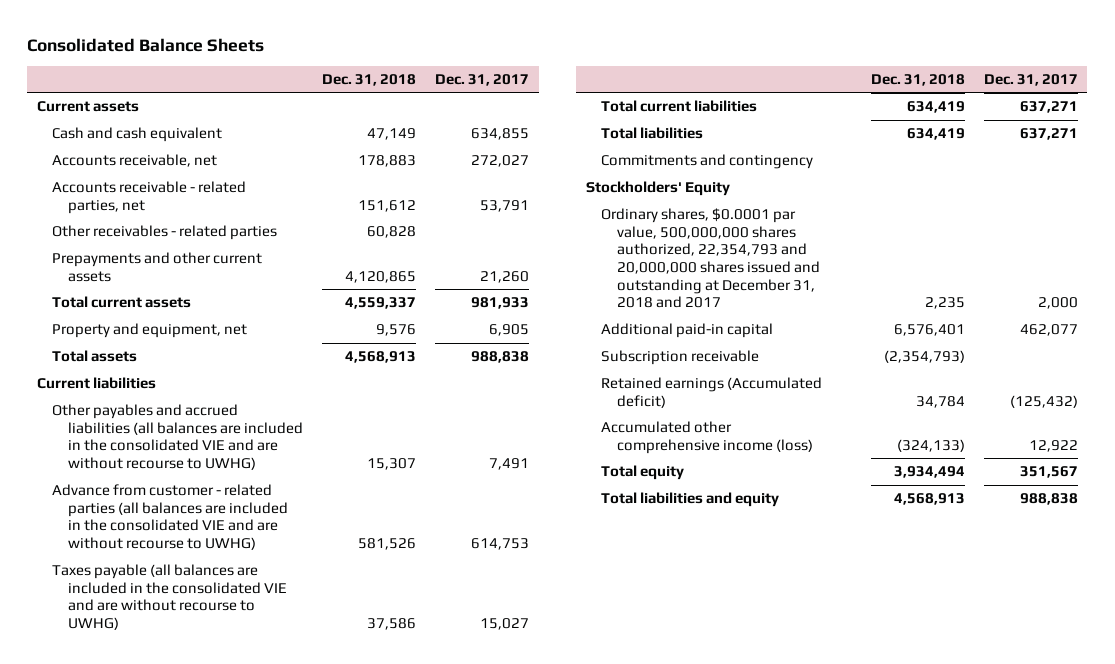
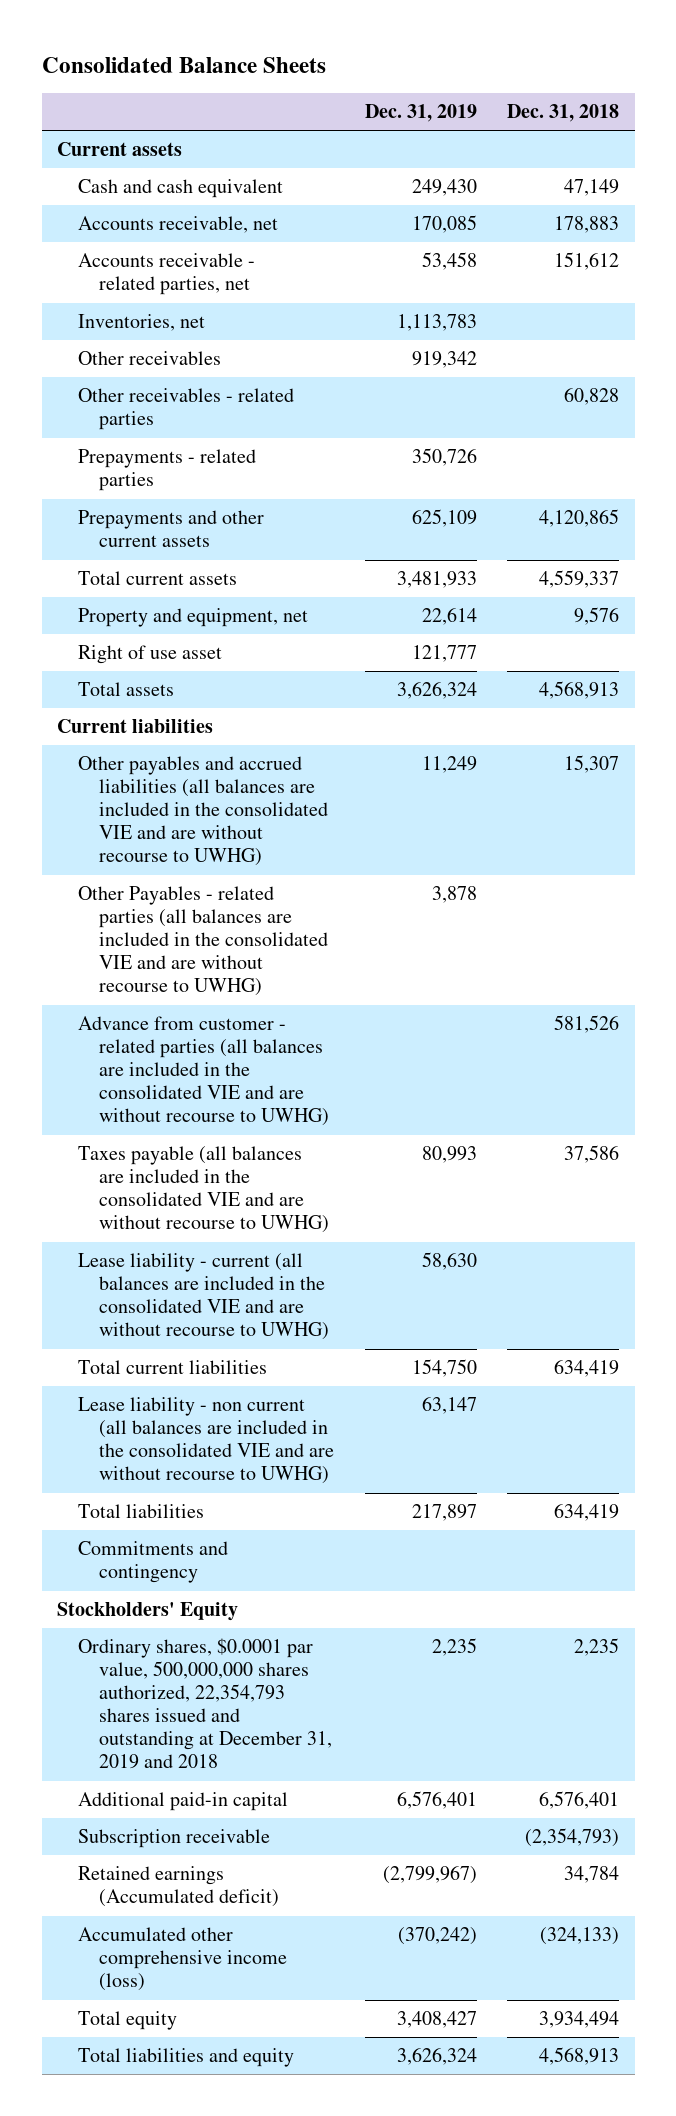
- | Dec. 31, 2018 | Dec. 31, 2017
+ | Dec. 31, 2019 | Dec. 31, 2018
+ Inventories, net | 1,113,783 |
+ Other receivables | 919,342 |
+ Prepayments - related parties | 350,726 |
+ Right of use asset | 121,777 |
+ Other Payables - related parties (all balances are included in the consolidated VIE and are without recourse to UWHG) | 3,878 |
+ Lease liability - current (all balances are included in the consolidated VIE and are without recourse to UWHG) | 58,630 |
+ Lease liability - non current (all balances are included in the consolidated VIE and are without recourse to UWHG) | 63,147 |
- Ordinary shares, $0.0001 par value, 500,000,000 shares authorized, 22,354,793 and 20,000,000 shares issued and outstanding at December 31, 2018 and 2017 | 2,235 | 2,000
+ Ordinary shares, $0.0001 par value, 500,000,000 shares authorized, 22,354,793 shares issued and outstanding at December 31, 2019 and 2018 | 2,235 | 2,235

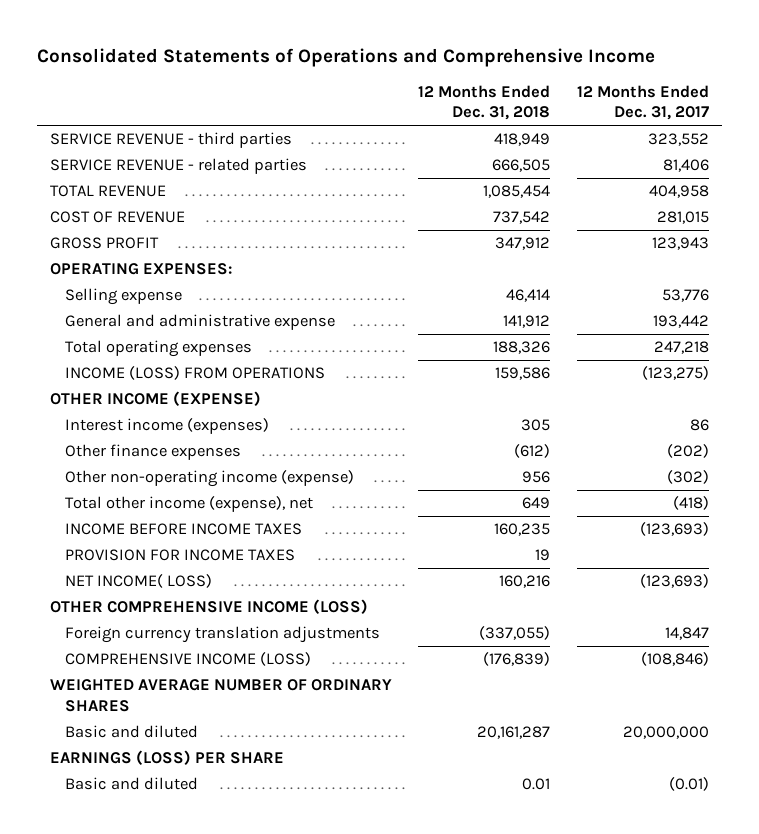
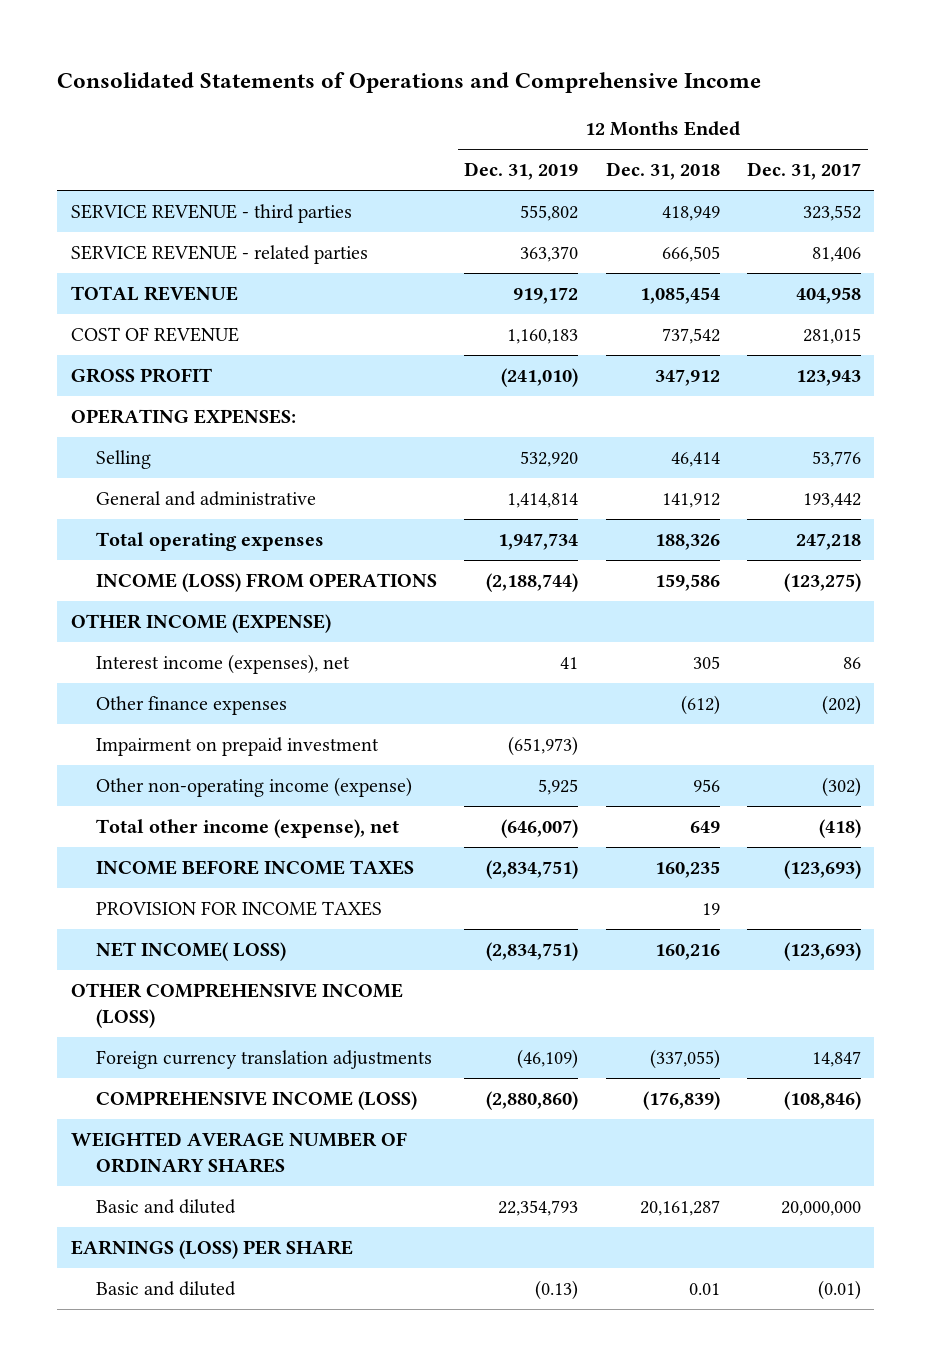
- | 12 Months Ended Dec. 31, 2018 | 12 Months Ended Dec. 31, 2017
+ | 12 Months Ended Dec. 31, 2019 | 12 Months Ended Dec. 31, 2018 | 12 Months Ended Dec. 31, 2017
- Selling expense | 46,414 | 53,776
- General and administrative expense | 141,912 | 193,442
+ Selling | 532,920 | 46,414 | 53,776
+ General and administrative | 1,414,814 | 141,912 | 193,442
- Interest income (expenses) | 305 | 86
+ Interest income (expenses), net | 41 | 305 | 86
+ Impairment on prepaid investment | (651,973) | |

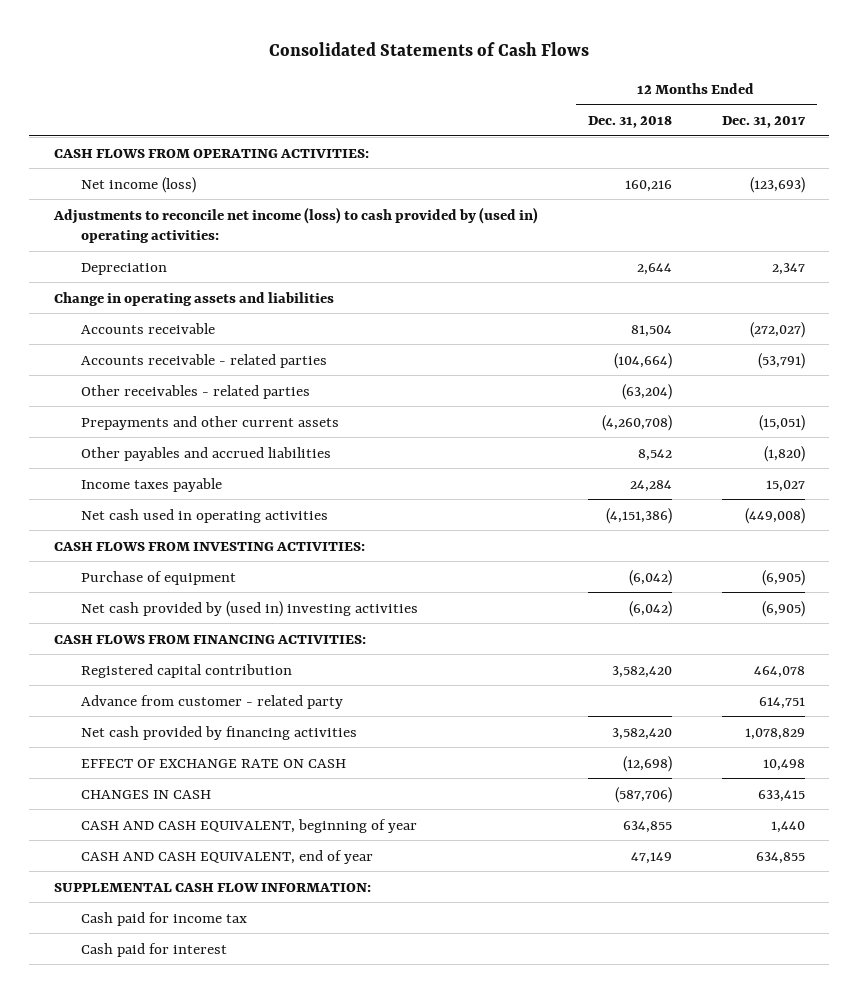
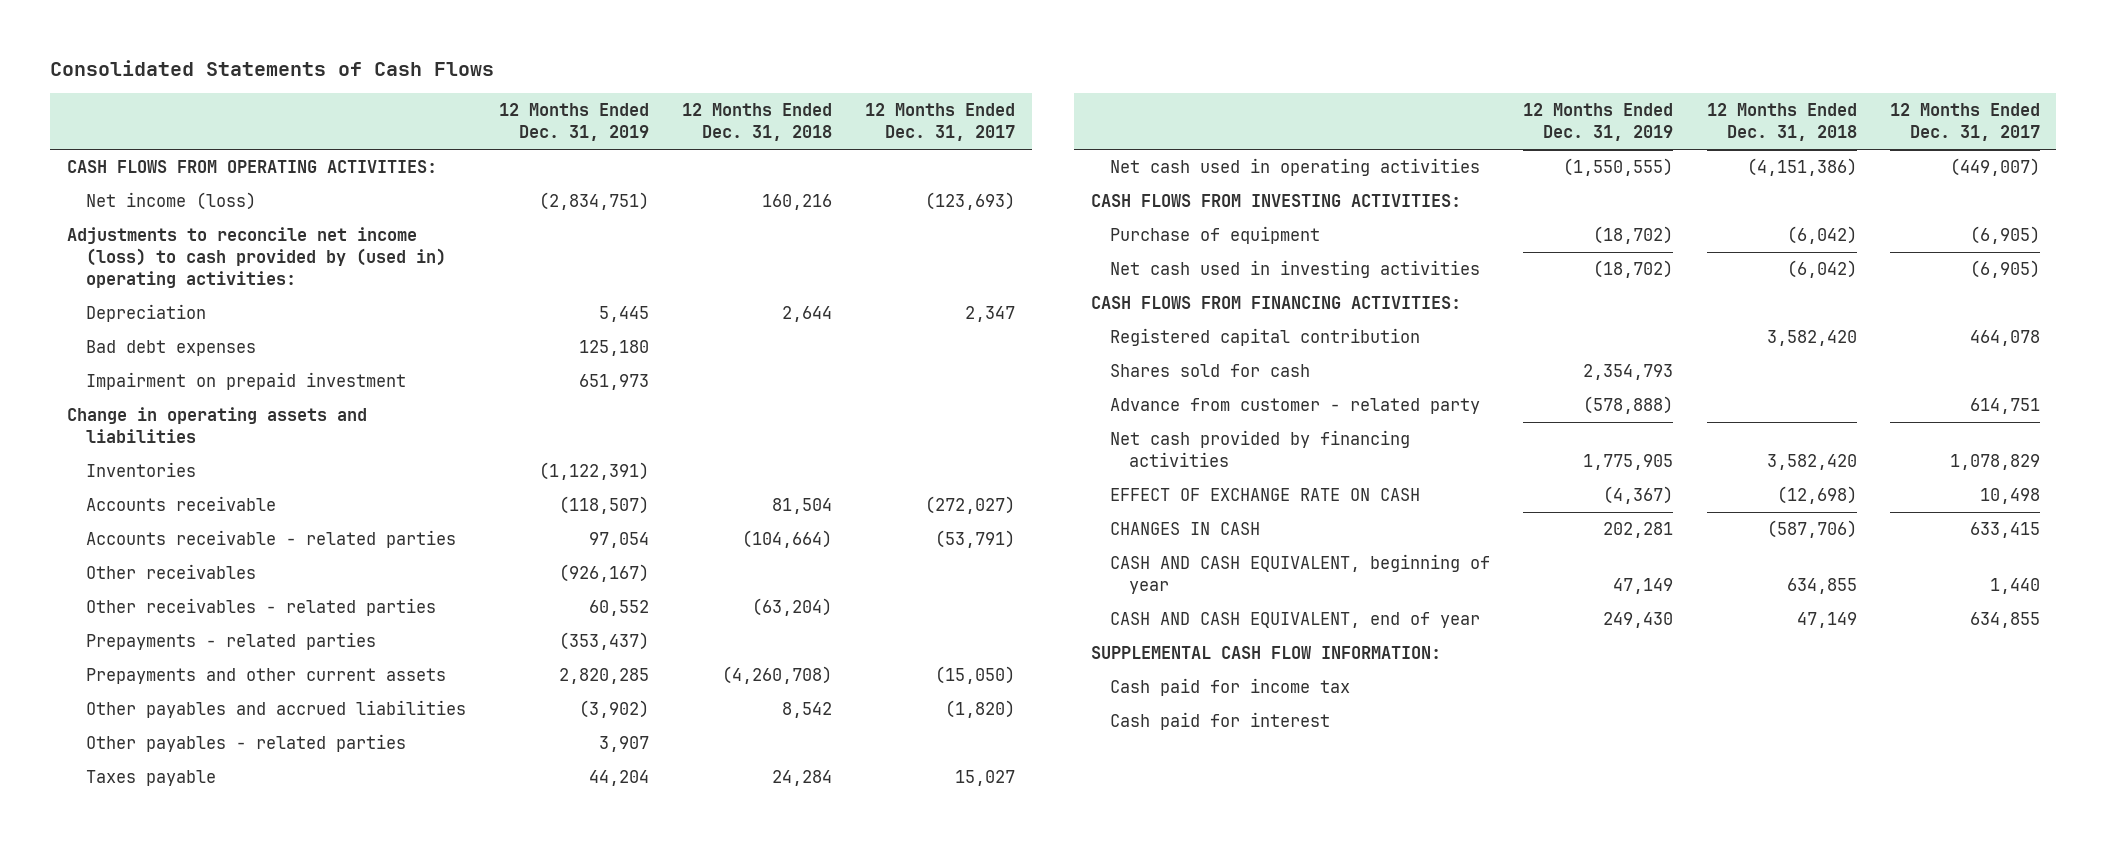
- | 12 Months Ended Dec. 31, 2018 | 12 Months Ended Dec. 31, 2017
+ | 12 Months Ended Dec. 31, 2019 | 12 Months Ended Dec. 31, 2018 | 12 Months Ended Dec. 31, 2017
+ Bad debt expenses | 125,180 | |
+ Impairment on prepaid investment | 651,973 | |
+ Inventories | (1,122,391) | |
+ Other receivables | (926,167) | |
- Prepayments and other current assets | (4,260,708) | (15,051)
+ Prepayments - related parties | (353,437) | |
+ Prepayments and other current assets | 2,820,285 | (4,260,708) | (15,050)
- Income taxes payable | 24,284 | 15,027
- Net cash used in operating activities | (4,151,386) | (449,008)
+ Other payables - related parties | 3,907 | |
+ Taxes payable | 44,204 | 24,284 | 15,027
+ Net cash used in operating activities | (1,550,555) | (4,151,386) | (449,007)
- Net cash provided by (used in) investing activities | (6,042) | (6,905)
+ Net cash used in investing activities | (18,702) | (6,042) | (6,905)
+ Shares sold for cash | 2,354,793 | |

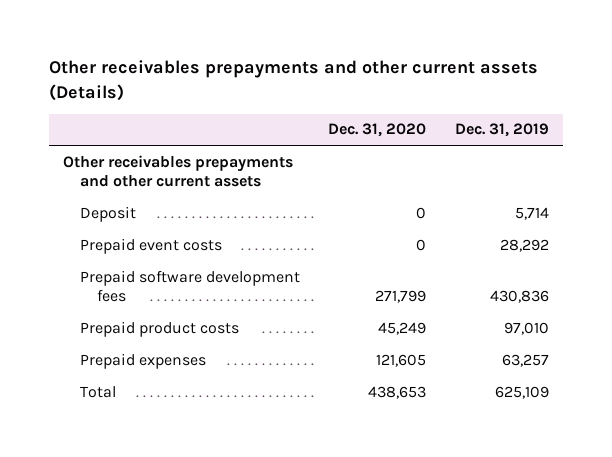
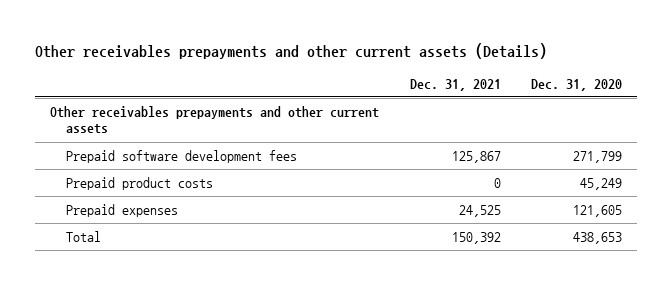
- | Dec. 31, 2020 | Dec. 31, 2019
+ | Dec. 31, 2021 | Dec. 31, 2020
- Deposit | 0 | 5,714
- Prepaid event costs | 0 | 28,292

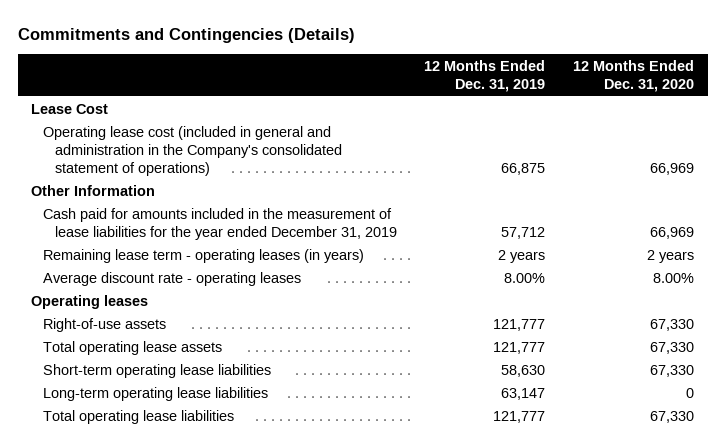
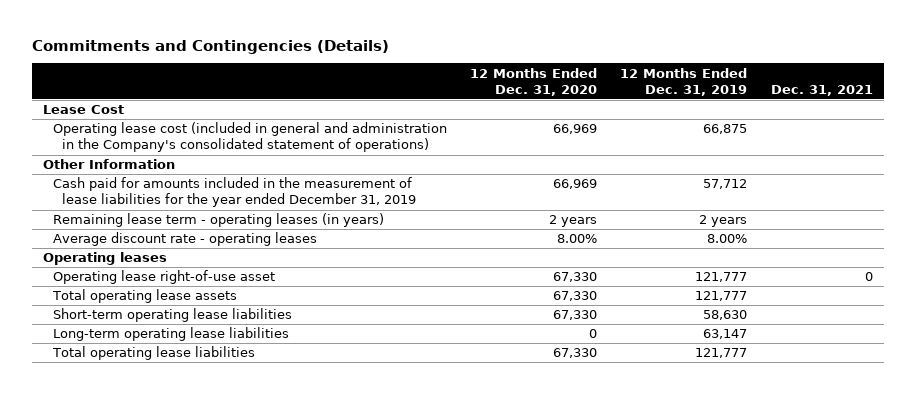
- | 12 Months Ended Dec. 31, 2019 | 12 Months Ended Dec. 31, 2020
+ | 12 Months Ended Dec. 31, 2020 | 12 Months Ended Dec. 31, 2019 | Dec. 31, 2021
- Right-of-use assets | 121,777 | 67,330
+ Operating lease right-of-use asset | 67,330 | 121,777 | 0

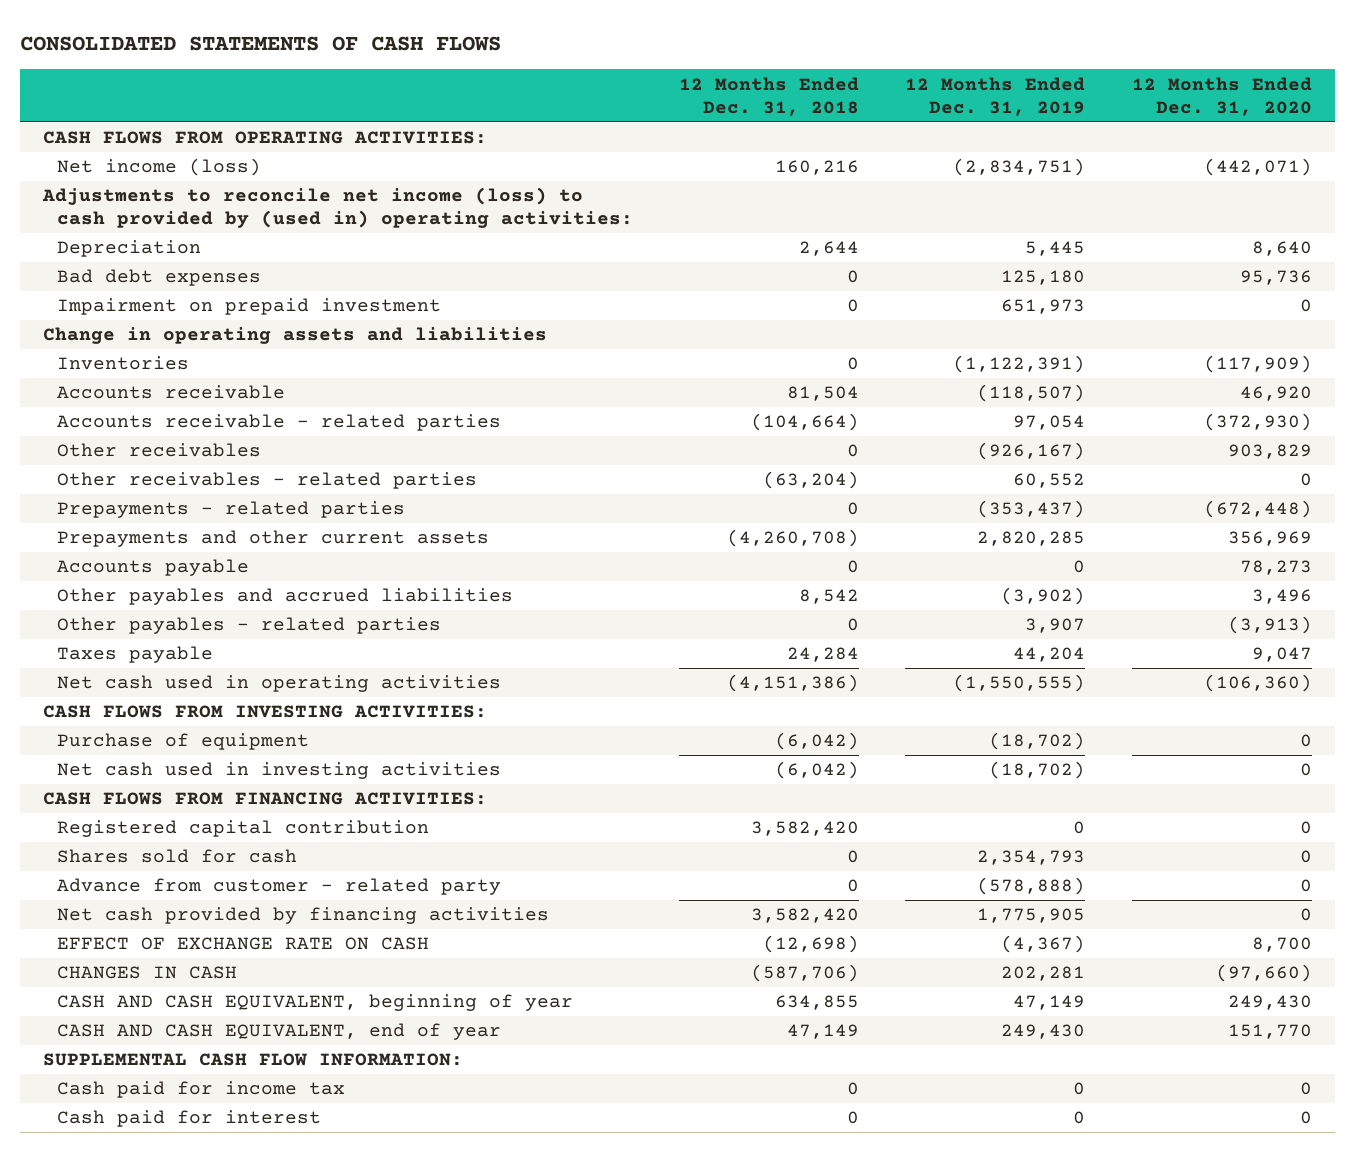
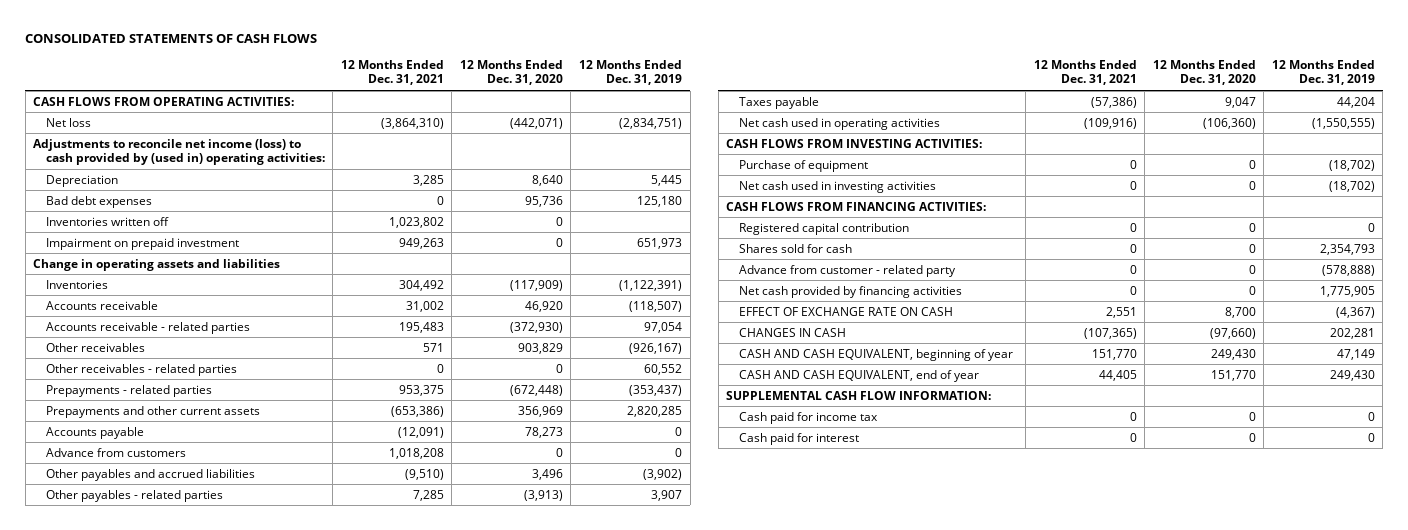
- | 12 Months Ended Dec. 31, 2018 | 12 Months Ended Dec. 31, 2019 | 12 Months Ended Dec. 31, 2020
+ | 12 Months Ended Dec. 31, 2021 | 12 Months Ended Dec. 31, 2020 | 12 Months Ended Dec. 31, 2019
- Net income (loss) | 160,216 | (2,834,751) | (442,071)
+ Net loss | (3,864,310) | (442,071) | (2,834,751)
+ Inventories written off | 1,023,802 | 0 |
+ Advance from customers | 1,018,208 | 0 | 0

